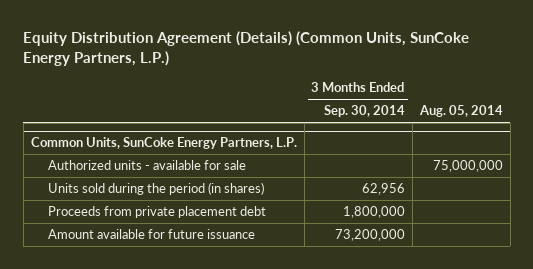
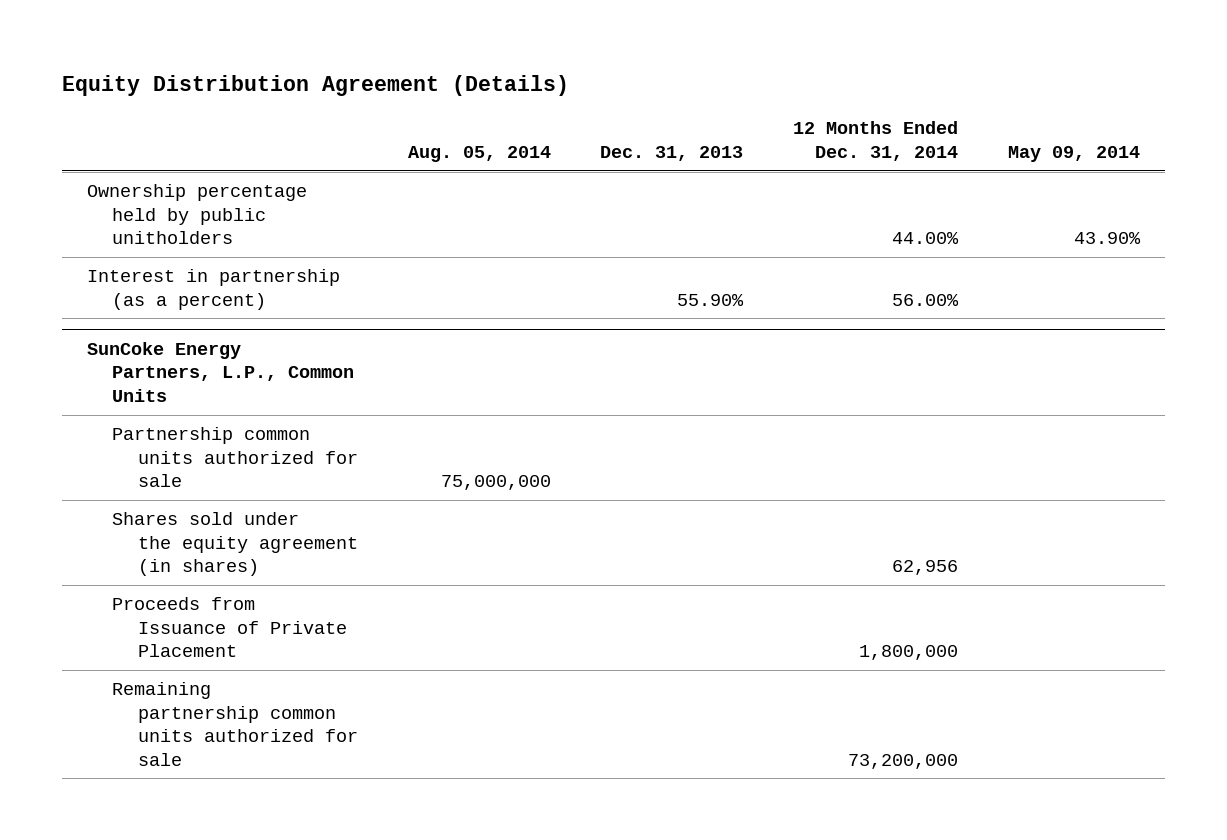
- Equity Distribution Agreement (Details) (Common Units, SunCoke Energy Partners, L.P.)
+ Equity Distribution Agreement (Details)
- | 3 Months Ended Sep. 30, 2014 | Aug. 05, 2014
+ | Aug. 05, 2014 | Dec. 31, 2013 | 12 Months Ended Dec. 31, 2014 | May 09, 2014
- Common Units, SunCoke Energy Partners, L.P.
- Authorized units - available for sale | | 75,000,000
- Units sold during the period (in shares) | 62,956 |
- Proceeds from private placement debt | 1,800,000 |
- Amount available for future issuance | 73,200,000 |
+ Ownership percentage held by public unitholders | | | 44.00% | 43.90%
+ Interest in partnership (as a percent) | | 55.90% | 56.00% |
+ SunCoke Energy Partners, L.P., Common Units
+ Partnership common units authorized for sale | 75,000,000 | | |
+ Shares sold under the equity agreement (in shares) | | | 62,956 |
+ Proceeds from Issuance of Private Placement | | | 1,800,000 |
+ Remaining partnership common units authorized for sale | | | 73,200,000 |

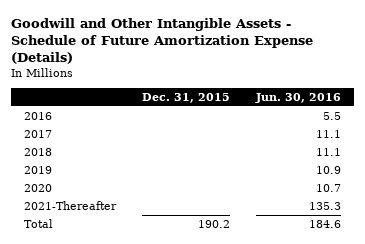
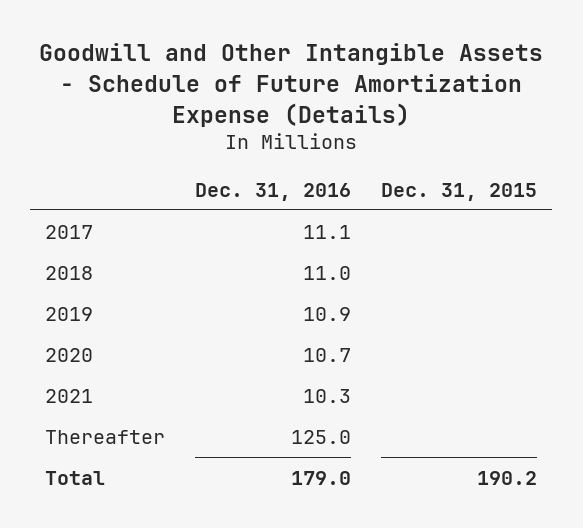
- | Dec. 31, 2015 | Jun. 30, 2016
+ | Dec. 31, 2016 | Dec. 31, 2015
- 2016 | | 5.5
- 2021-Thereafter | | 135.3
+ 2021 | 10.3 |
+ Thereafter | 125.0 |

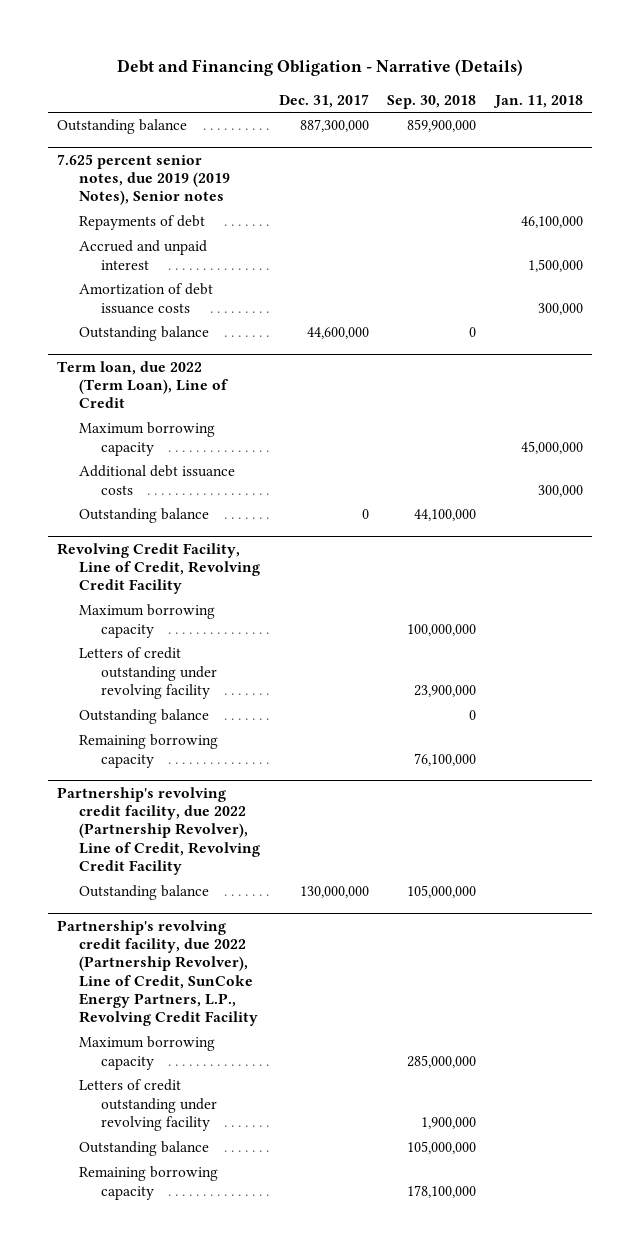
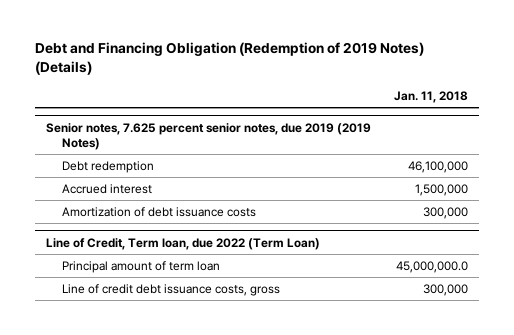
- Debt and Financing Obligation - Narrative (Details)
+ Debt and Financing Obligation (Redemption of 2019 Notes) (Details)
- | Dec. 31, 2017 | Sep. 30, 2018 | Jan. 11, 2018
+ | Jan. 11, 2018
- Outstanding balance | 887,300,000 | 859,900,000 |
- 7.625 percent senior notes, due 2019 (2019 Notes), Senior notes
- Repayments of debt | | | 46,100,000
- Accrued and unpaid interest | | | 1,500,000
+ Senior notes, 7.625 percent senior notes, due 2019 (2019 Notes)
+ Debt redemption | 46,100,000
+ Accrued interest | 1,500,000
- Outstanding balance | 44,600,000 | 0 |
- Term loan, due 2022 (Term Loan), Line of Credit
- Maximum borrowing capacity | | | 45,000,000
- Additional debt issuance costs | | | 300,000
- Outstanding balance | 0 | 44,100,000 |
- Revolving Credit Facility, Line of Credit, Revolving Credit Facility
- Maximum borrowing capacity | | 100,000,000 |
- Letters of credit outstanding under revolving facility | | 23,900,000 |
- Outstanding balance | | 0 |
- Remaining borrowing capacity | | 76,100,000 |
- Partnership's revolving credit facility, due 2022 (Partnership Revolver), Line of Credit, Revolving Credit Facility
- Outstanding balance | 130,000,000 | 105,000,000 |
- Partnership's revolving credit facility, due 2022 (Partnership Revolver), Line of Credit, SunCoke Energy Partners, L.P., Revolving Credit Facility
- Maximum borrowing capacity | | 285,000,000 |
- Letters of credit outstanding under revolving facility | | 1,900,000 |
- Outstanding balance | | 105,000,000 |
- Remaining borrowing capacity | | 178,100,000 |
+ Line of Credit, Term loan, due 2022 (Term Loan)
+ Principal amount of term loan | 45,000,000.0
+ Line of credit debt issuance costs, gross | 300,000

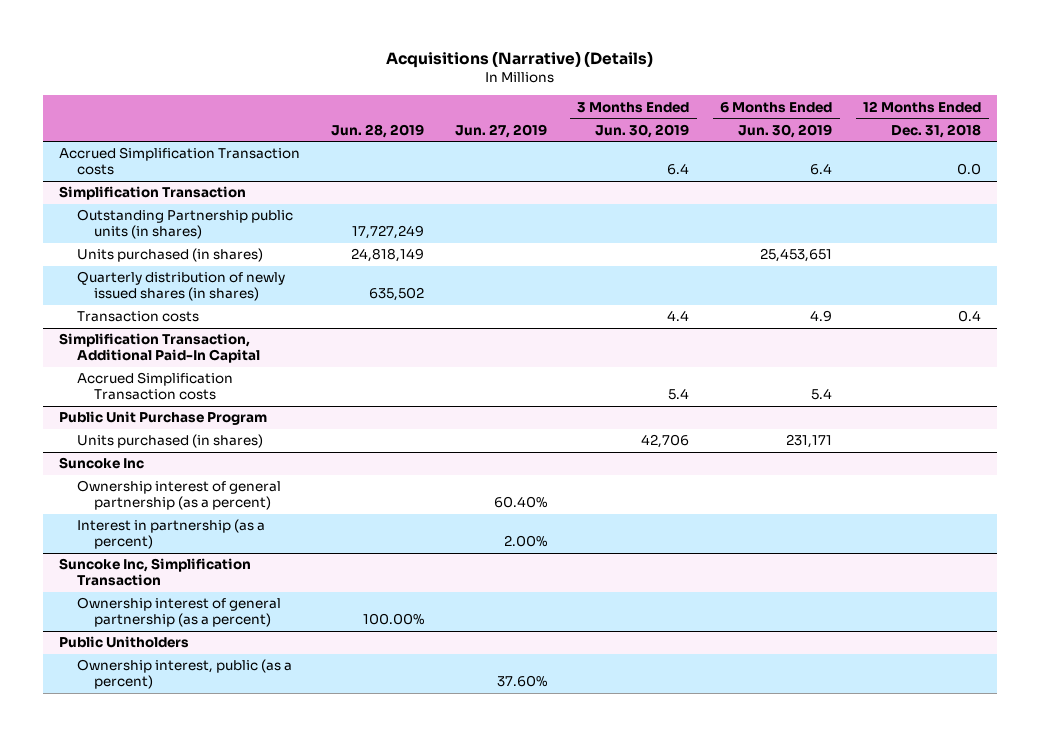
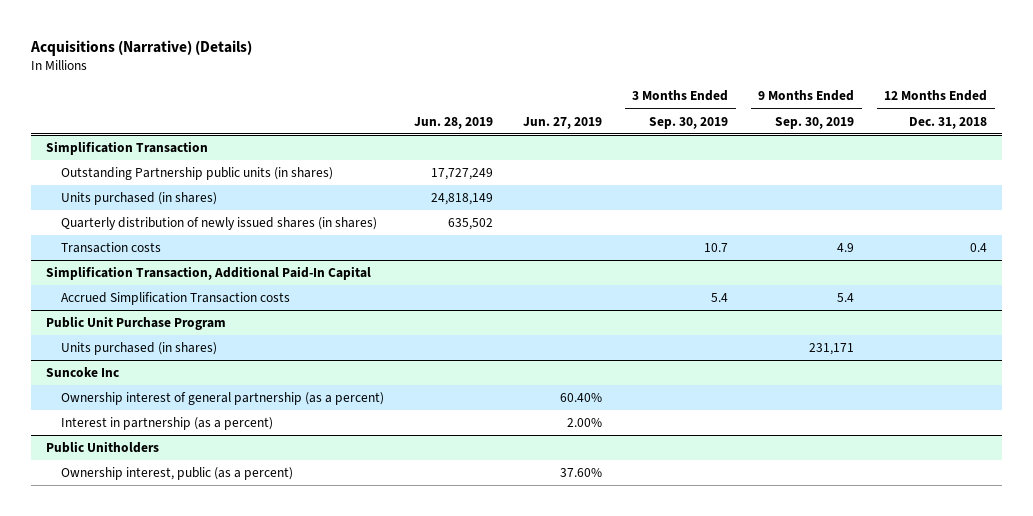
- | Jun. 28, 2019 | Jun. 27, 2019 | 3 Months Ended Jun. 30, 2019 | 6 Months Ended Jun. 30, 2019 | 12 Months Ended Dec. 31, 2018
+ | Jun. 28, 2019 | Jun. 27, 2019 | 3 Months Ended Sep. 30, 2019 | 9 Months Ended Sep. 30, 2019 | 12 Months Ended Dec. 31, 2018
- Accrued Simplification Transaction costs | | | 6.4 | 6.4 | 0.0
- Suncoke Inc, Simplification Transaction
- Ownership interest of general partnership (as a percent) | 100.00% | | | |

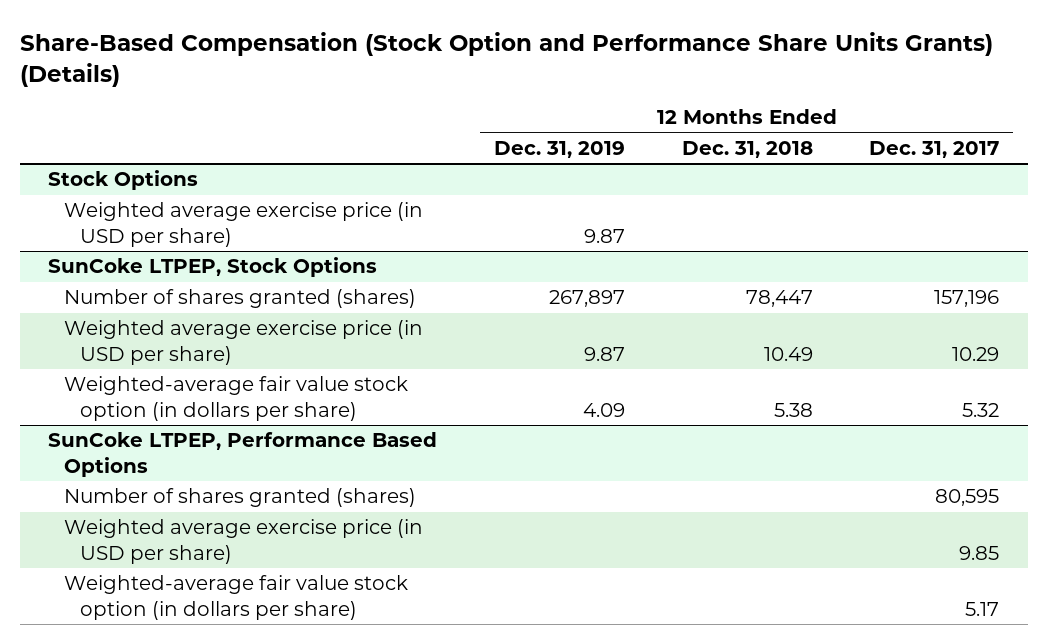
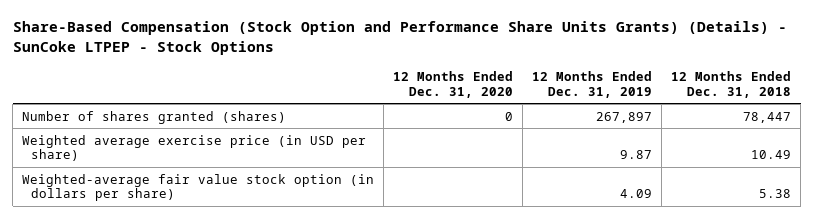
- Share-Based Compensation (Stock Option and Performance Share Units Grants) (Details)
+ Share-Based Compensation (Stock Option and Performance Share Units Grants) (Details) - SunCoke LTPEP - Stock Options
- | 12 Months Ended Dec. 31, 2019 | 12 Months Ended Dec. 31, 2018 | 12 Months Ended Dec. 31, 2017
+ | 12 Months Ended Dec. 31, 2020 | 12 Months Ended Dec. 31, 2019 | 12 Months Ended Dec. 31, 2018
- Stock Options
- Weighted average exercise price (in USD per share) | 9.87 | |
- SunCoke LTPEP, Stock Options
- SunCoke LTPEP, Performance Based Options
- Number of shares granted (shares) | | | 80,595
- Weighted average exercise price (in USD per share) | | | 9.85
- Weighted-average fair value stock option (in dollars per share) | | | 5.17

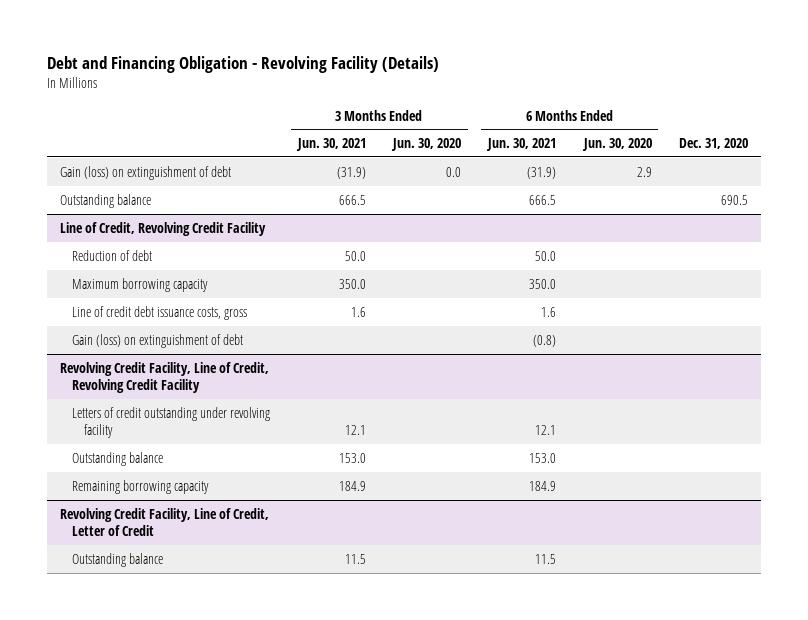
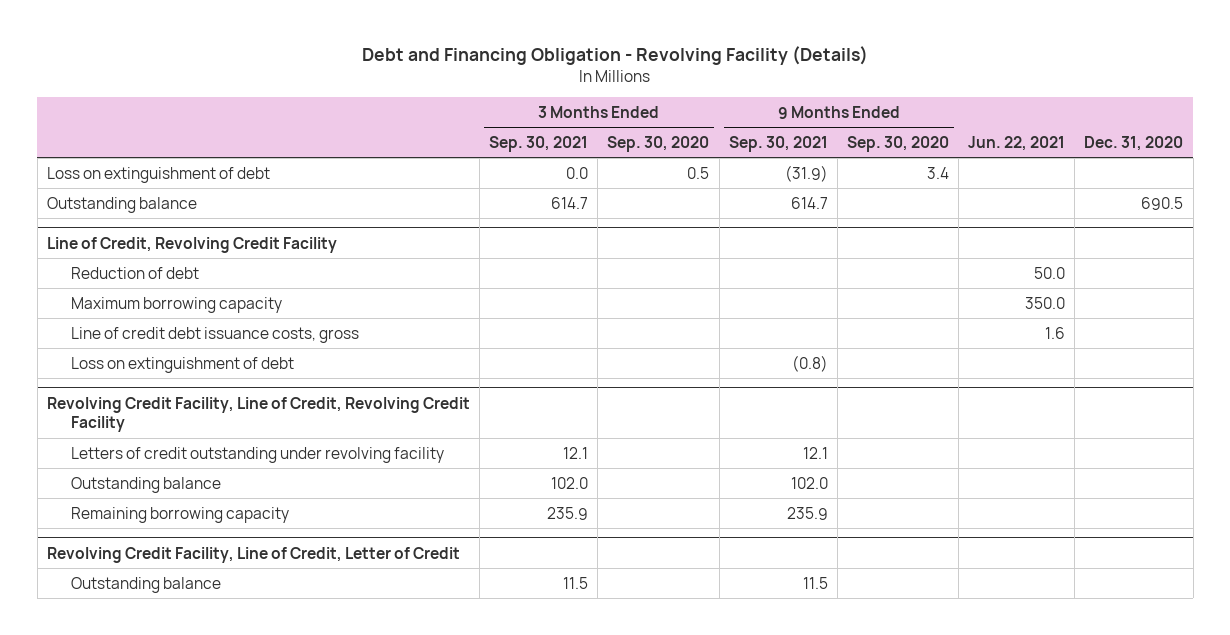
- | 3 Months Ended Jun. 30, 2021 | 3 Months Ended Jun. 30, 2020 | 6 Months Ended Jun. 30, 2021 | 6 Months Ended Jun. 30, 2020 | Dec. 31, 2020
+ | 3 Months Ended Sep. 30, 2021 | 3 Months Ended Sep. 30, 2020 | 9 Months Ended Sep. 30, 2021 | 9 Months Ended Sep. 30, 2020 | Jun. 22, 2021 | Dec. 31, 2020
- Gain (loss) on extinguishment of debt | (31.9) | 0.0 | (31.9) | 2.9 |
+ Loss on extinguishment of debt | 0.0 | 0.5 | (31.9) | 3.4 | |
@ Line of Credit, Revolving Credit Facility
- Gain (loss) on extinguishment of debt | | | (0.8) | |
+ Loss on extinguishment of debt | | | (0.8) | | |

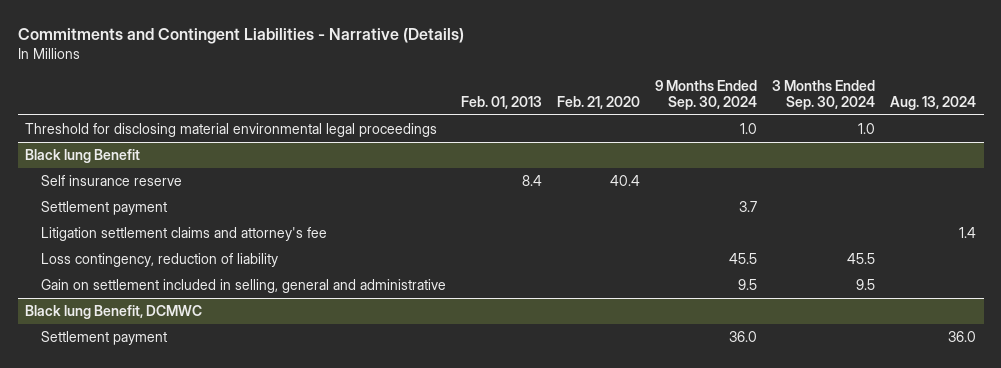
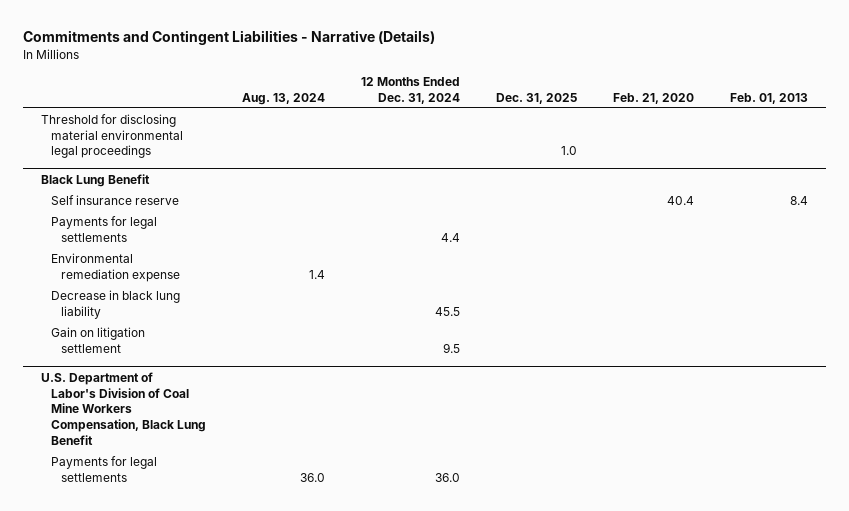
- | Feb. 01, 2013 | Feb. 21, 2020 | 9 Months Ended Sep. 30, 2024 | 3 Months Ended Sep. 30, 2024 | Aug. 13, 2024
+ | Aug. 13, 2024 | 12 Months Ended Dec. 31, 2024 | Dec. 31, 2025 | Feb. 21, 2020 | Feb. 01, 2013
- Black lung Benefit
+ Black Lung Benefit
- Settlement payment | | | 3.7 | |
- Litigation settlement claims and attorney's fee | | | | | 1.4
- Loss contingency, reduction of liability | | | 45.5 | 45.5 |
- Gain on settlement included in selling, general and administrative | | | 9.5 | 9.5 |
- Black lung Benefit, DCMWC
- Settlement payment | | | 36.0 | | 36.0
+ Payments for legal settlements | | 4.4 | | |
+ Environmental remediation expense | 1.4 | | | |
+ Decrease in black lung liability | | 45.5 | | |
+ Gain on litigation settlement | | 9.5 | | |
+ U.S. Department of Labor's Division of Coal Mine Workers Compensation, Black Lung Benefit
+ Payments for legal settlements | 36.0 | 36.0 | | |

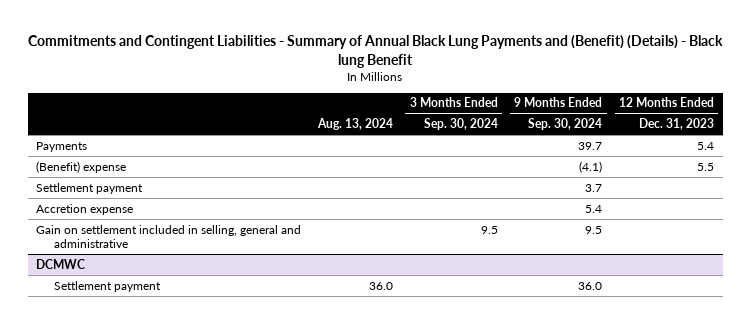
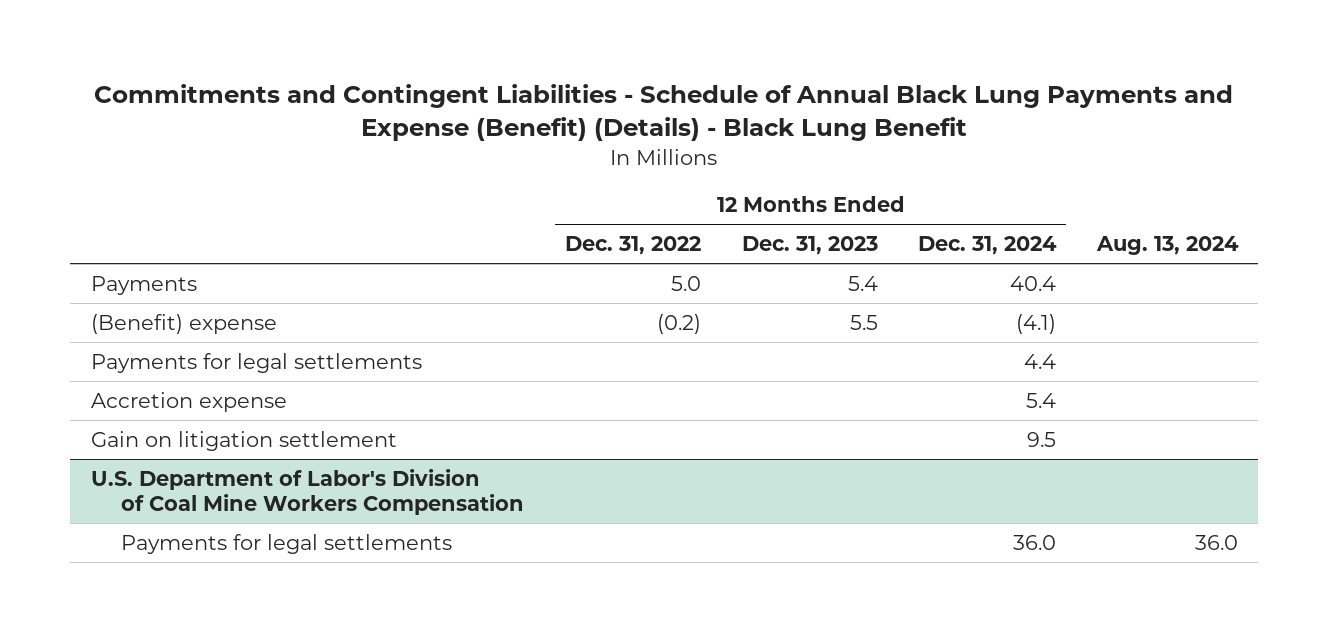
- Commitments and Contingent Liabilities - Summary of Annual Black Lung Payments and (Benefit) (Details) - Black lung Benefit
+ Commitments and Contingent Liabilities - Schedule of Annual Black Lung Payments and Expense (Benefit) (Details) - Black Lung Benefit
- | Aug. 13, 2024 | 3 Months Ended Sep. 30, 2024 | 9 Months Ended Sep. 30, 2024 | 12 Months Ended Dec. 31, 2023
+ | 12 Months Ended Dec. 31, 2022 | 12 Months Ended Dec. 31, 2023 | 12 Months Ended Dec. 31, 2024 | Aug. 13, 2024
- Settlement payment | | | 3.7 |
+ Payments for legal settlements | | | 4.4 |
- Gain on settlement included in selling, general and administrative | | 9.5 | 9.5 |
- DCMWC
- Settlement payment | 36.0 | | 36.0 |
+ Gain on litigation settlement | | | 9.5 |
+ U.S. Department of Labor's Division of Coal Mine Workers Compensation
+ Payments for legal settlements | | | 36.0 | 36.0

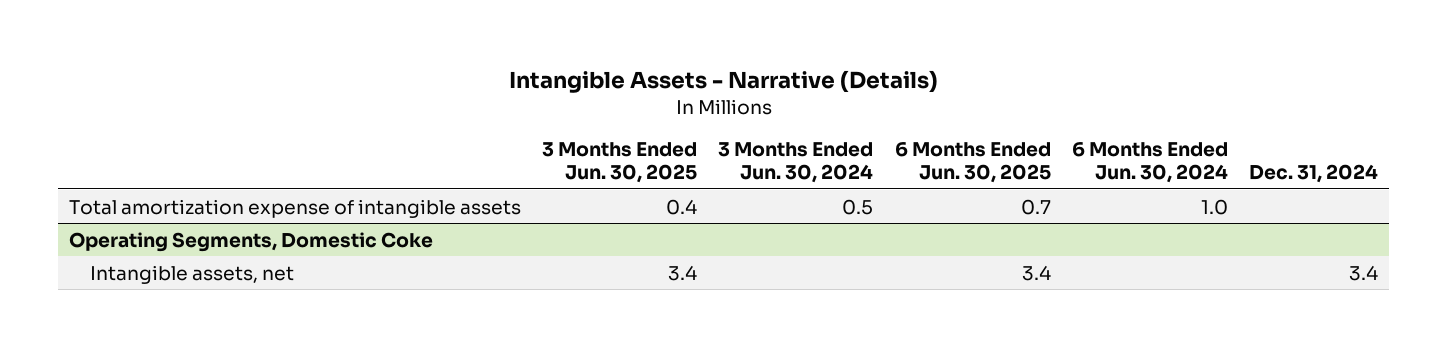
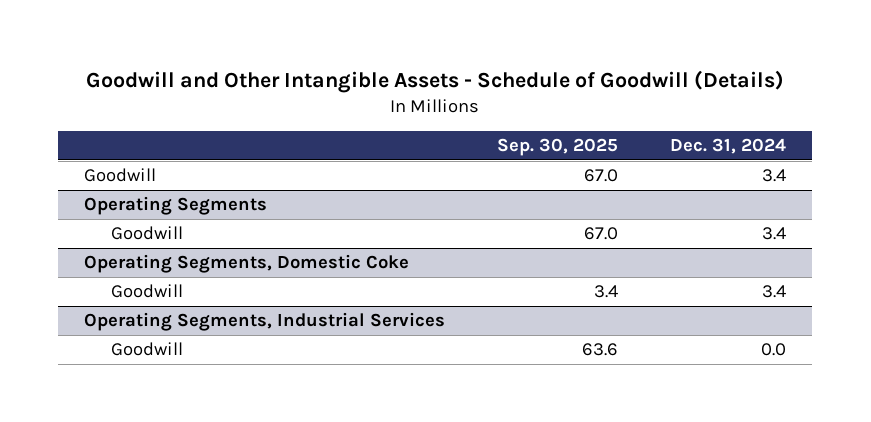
- Intangible Assets - Narrative (Details)
+ Goodwill and Other Intangible Assets - Schedule of Goodwill (Details)
- | 3 Months Ended Jun. 30, 2025 | 3 Months Ended Jun. 30, 2024 | 6 Months Ended Jun. 30, 2025 | 6 Months Ended Jun. 30, 2024 | Dec. 31, 2024
+ | Sep. 30, 2025 | Dec. 31, 2024
- Total amortization expense of intangible assets | 0.4 | 0.5 | 0.7 | 1.0 |
+ Goodwill | 67.0 | 3.4
+ Operating Segments
+ Goodwill | 67.0 | 3.4
@ Operating Segments, Domestic Coke
- Intangible assets, net | 3.4 | | 3.4 | | 3.4
+ Goodwill | 3.4 | 3.4
+ Operating Segments, Industrial Services
+ Goodwill | 63.6 | 0.0

